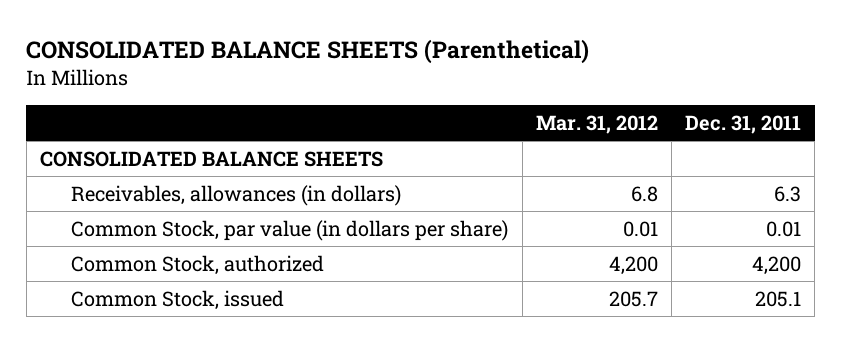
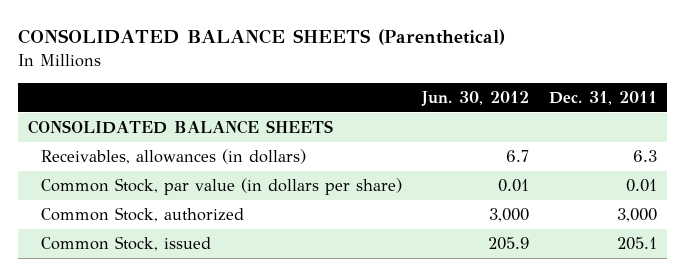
- | Mar. 31, 2012 | Dec. 31, 2011
+ | Jun. 30, 2012 | Dec. 31, 2011
- Common Stock, authorized | 4,200 | 4,200
+ Common Stock, authorized | 3,000 | 3,000

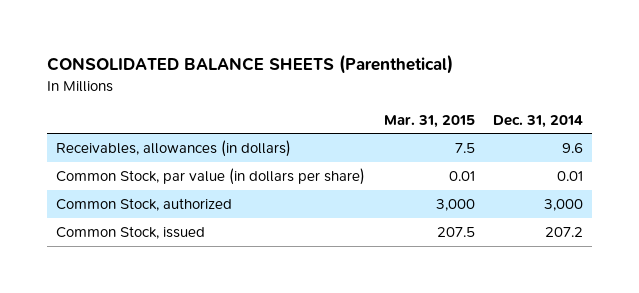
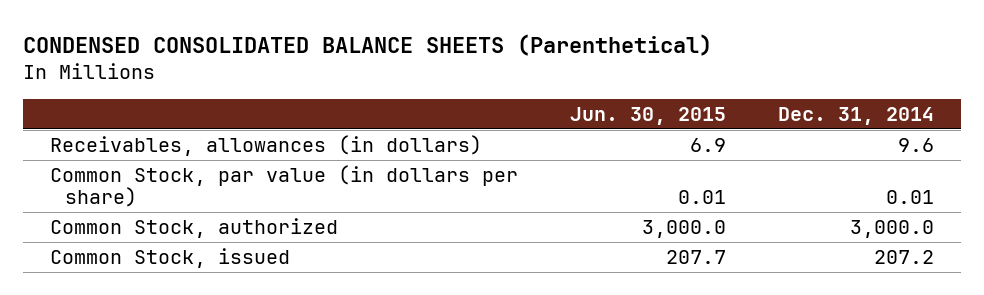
- CONSOLIDATED BALANCE SHEETS (Parenthetical)
+ CONDENSED CONSOLIDATED BALANCE SHEETS (Parenthetical)
- | Mar. 31, 2015 | Dec. 31, 2014
+ | Jun. 30, 2015 | Dec. 31, 2014
- Common Stock, authorized | 3,000 | 3,000
+ Common Stock, authorized | 3,000.0 | 3,000.0

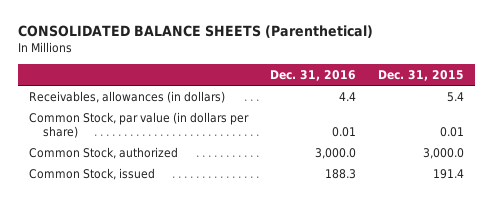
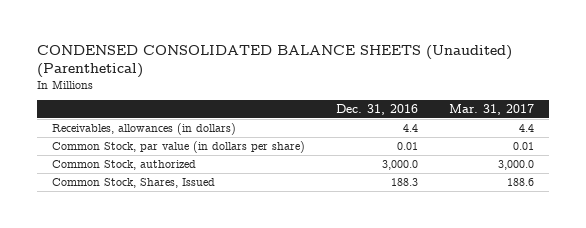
- CONSOLIDATED BALANCE SHEETS (Parenthetical)
+ CONDENSED CONSOLIDATED BALANCE SHEETS (Unaudited) (Parenthetical)
- | Dec. 31, 2016 | Dec. 31, 2015
+ | Dec. 31, 2016 | Mar. 31, 2017
- Common Stock, issued | 188.3 | 191.4
+ Common Stock, Shares, Issued | 188.3 | 188.6

